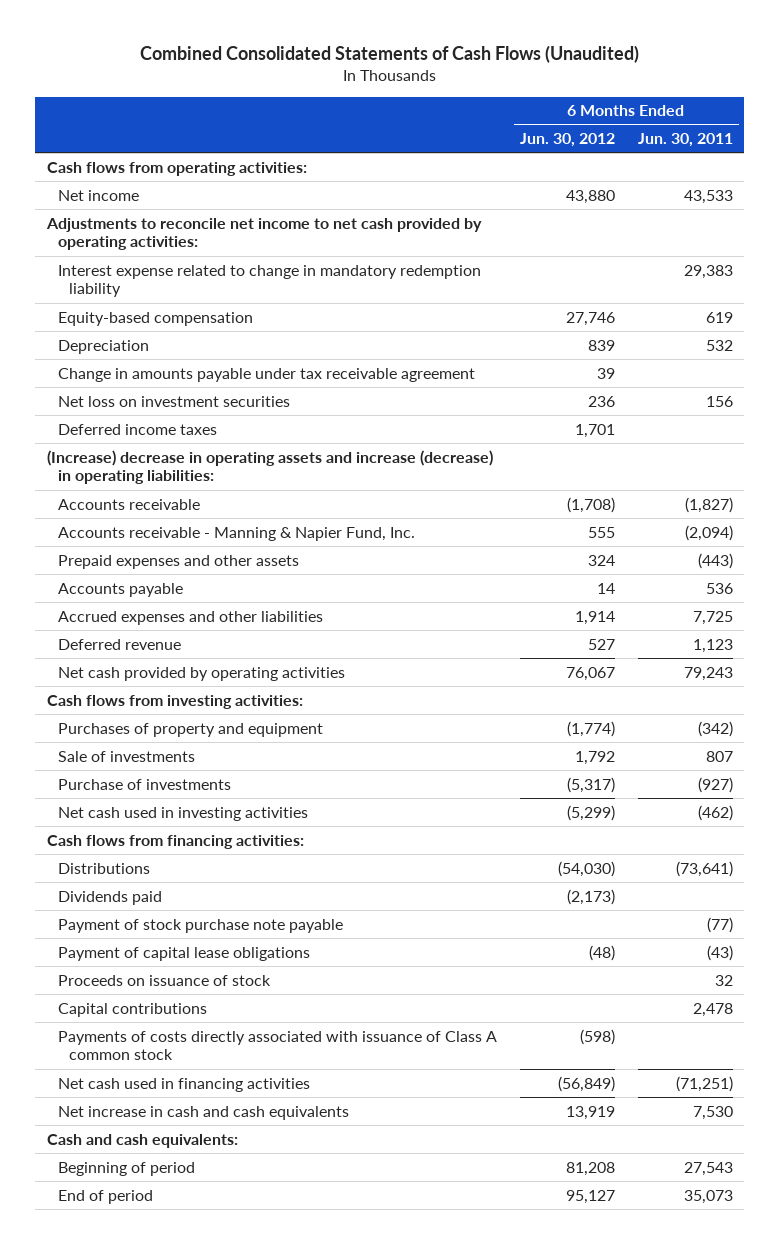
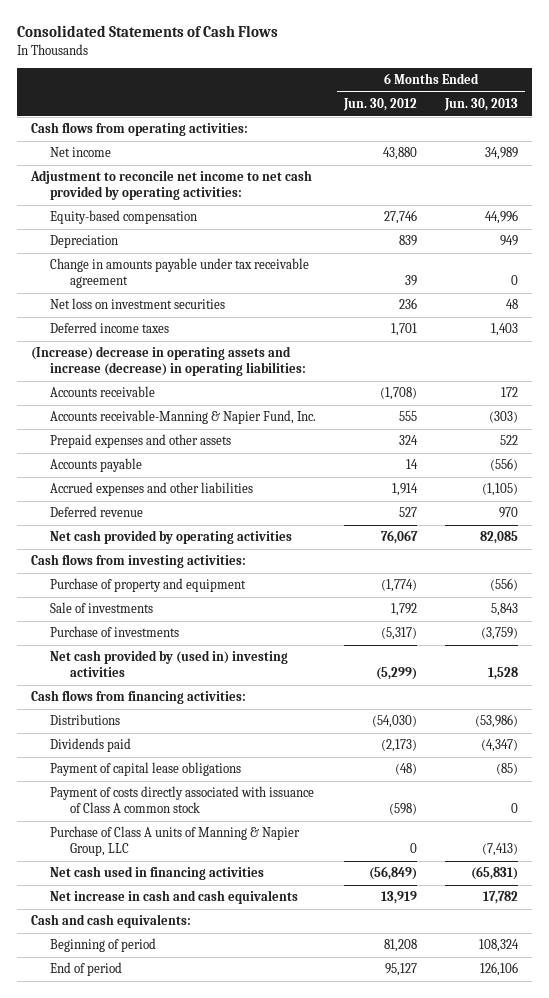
- Combined Consolidated Statements of Cash Flows (Unaudited)
+ Consolidated Statements of Cash Flows
- | 6 Months Ended Jun. 30, 2012 | 6 Months Ended Jun. 30, 2011
+ | 6 Months Ended Jun. 30, 2012 | 6 Months Ended Jun. 30, 2013
- Adjustments to reconcile net income to net cash provided by operating activities:
- Interest expense related to change in mandatory redemption liability | | 29,383
+ Adjustment to reconcile net income to net cash provided by operating activities:
- Accounts receivable - Manning & Napier Fund, Inc. | 555 | (2,094)
+ Accounts receivable-Manning & Napier Fund, Inc. | 555 | (303)
- Purchases of property and equipment | (1,774) | (342)
+ Purchase of property and equipment | (1,774) | (556)
- Net cash used in investing activities | (5,299) | (462)
+ Net cash provided by (used in) investing activities | (5,299) | 1,528
- Payment of stock purchase note payable | | (77)
- Proceeds on issuance of stock | | 32
- Capital contributions | | 2,478
- Payments of costs directly associated with issuance of Class A common stock | (598) |
+ Payment of costs directly associated with issuance of Class A common stock | (598) | 0
+ Purchase of Class A units of Manning & Napier Group, LLC | 0 | (7,413)

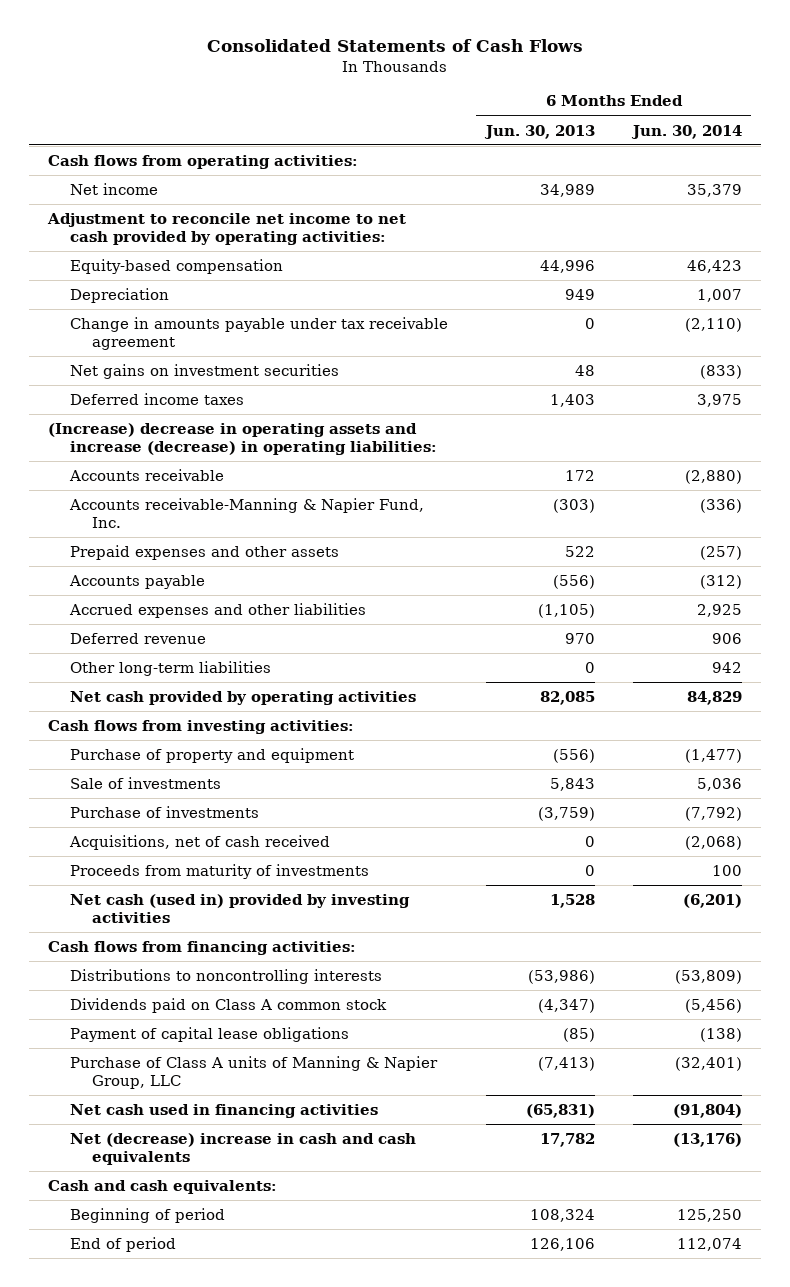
- | 6 Months Ended Jun. 30, 2012 | 6 Months Ended Jun. 30, 2013
+ | 6 Months Ended Jun. 30, 2013 | 6 Months Ended Jun. 30, 2014
- Net loss on investment securities | 236 | 48
+ Net gains on investment securities | 48 | (833)
+ Other long-term liabilities | 0 | 942
- Net cash provided by (used in) investing activities | (5,299) | 1,528
+ Acquisitions, net of cash received | 0 | (2,068)
+ Proceeds from maturity of investments | 0 | 100
+ Net cash (used in) provided by investing activities | 1,528 | (6,201)
- Distributions | (54,030) | (53,986)
- Dividends paid | (2,173) | (4,347)
+ Distributions to noncontrolling interests | (53,986) | (53,809)
+ Dividends paid on Class A common stock | (4,347) | (5,456)
- Payment of costs directly associated with issuance of Class A common stock | (598) | 0
- Net increase in cash and cash equivalents | 13,919 | 17,782
+ Net (decrease) increase in cash and cash equivalents | 17,782 | (13,176)

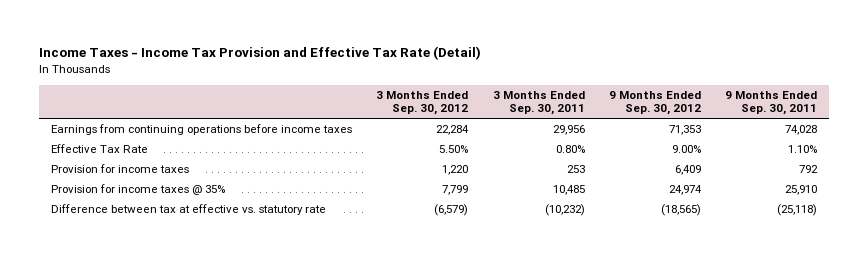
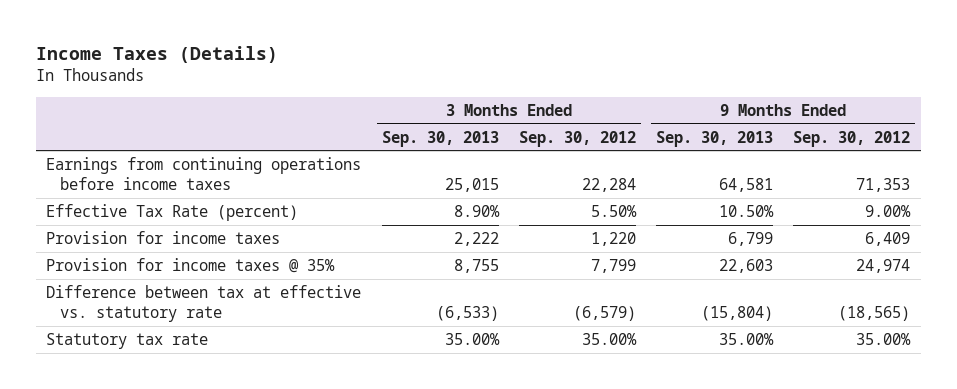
- Income Taxes - Income Tax Provision and Effective Tax Rate (Detail)
+ Income Taxes (Details)
- | 3 Months Ended Sep. 30, 2012 | 3 Months Ended Sep. 30, 2011 | 9 Months Ended Sep. 30, 2012 | 9 Months Ended Sep. 30, 2011
+ | 3 Months Ended Sep. 30, 2013 | 3 Months Ended Sep. 30, 2012 | 9 Months Ended Sep. 30, 2013 | 9 Months Ended Sep. 30, 2012
- Effective Tax Rate | 5.50% | 0.80% | 9.00% | 1.10%
+ Effective Tax Rate (percent) | 8.90% | 5.50% | 10.50% | 9.00%
+ Statutory tax rate | 35.00% | 35.00% | 35.00% | 35.00%

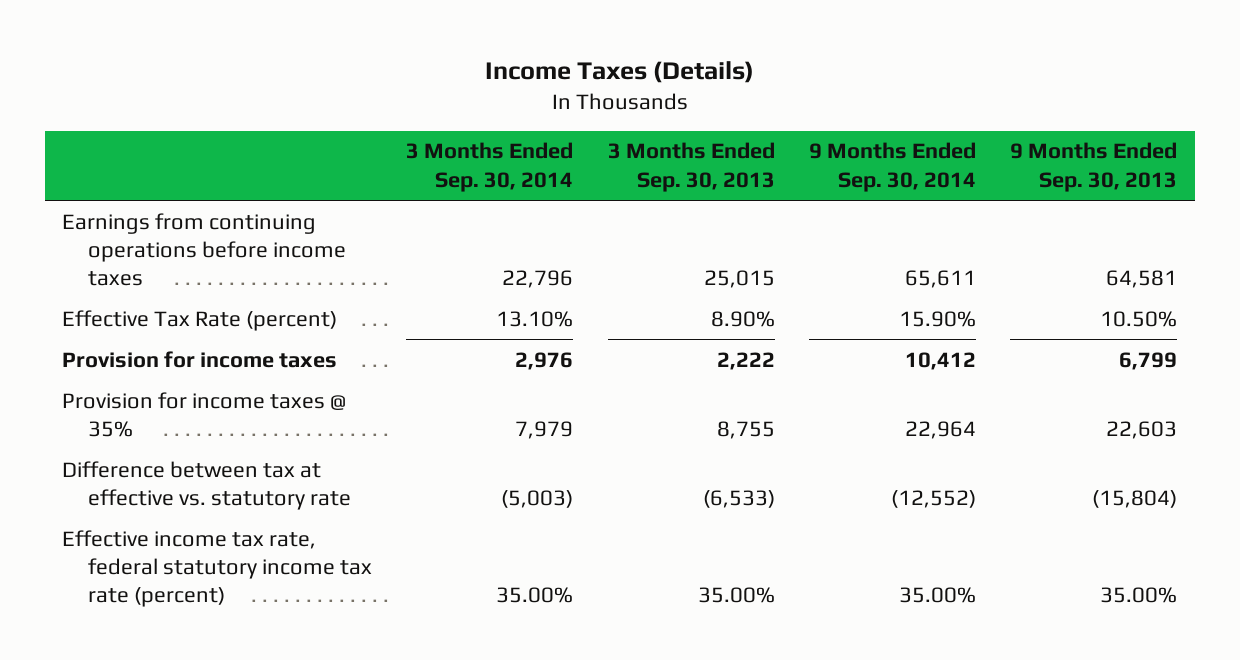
- | 3 Months Ended Sep. 30, 2013 | 3 Months Ended Sep. 30, 2012 | 9 Months Ended Sep. 30, 2013 | 9 Months Ended Sep. 30, 2012
+ | 3 Months Ended Sep. 30, 2014 | 3 Months Ended Sep. 30, 2013 | 9 Months Ended Sep. 30, 2014 | 9 Months Ended Sep. 30, 2013
- Statutory tax rate | 35.00% | 35.00% | 35.00% | 35.00%
+ Effective income tax rate, federal statutory income tax rate (percent) | 35.00% | 35.00% | 35.00% | 35.00%

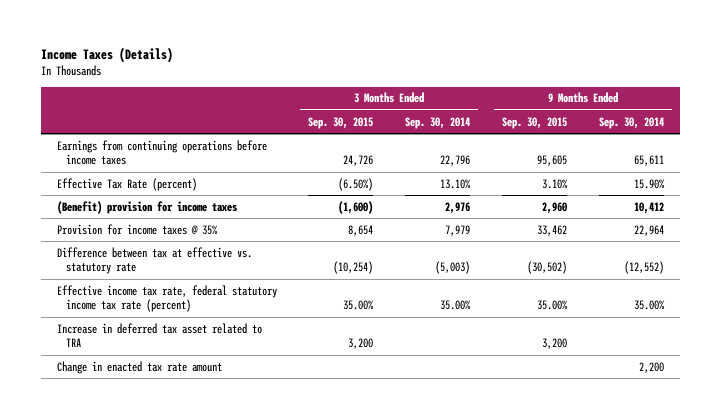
- | 3 Months Ended Sep. 30, 2014 | 3 Months Ended Sep. 30, 2013 | 9 Months Ended Sep. 30, 2014 | 9 Months Ended Sep. 30, 2013
+ | 3 Months Ended Sep. 30, 2015 | 3 Months Ended Sep. 30, 2014 | 9 Months Ended Sep. 30, 2015 | 9 Months Ended Sep. 30, 2014
- Provision for income taxes | 2,976 | 2,222 | 10,412 | 6,799
+ (Benefit) provision for income taxes | (1,600) | 2,976 | 2,960 | 10,412
+ Increase in deferred tax asset related to TRA | 3,200 | | 3,200 |
+ Change in enacted tax rate amount | | | | 2,200

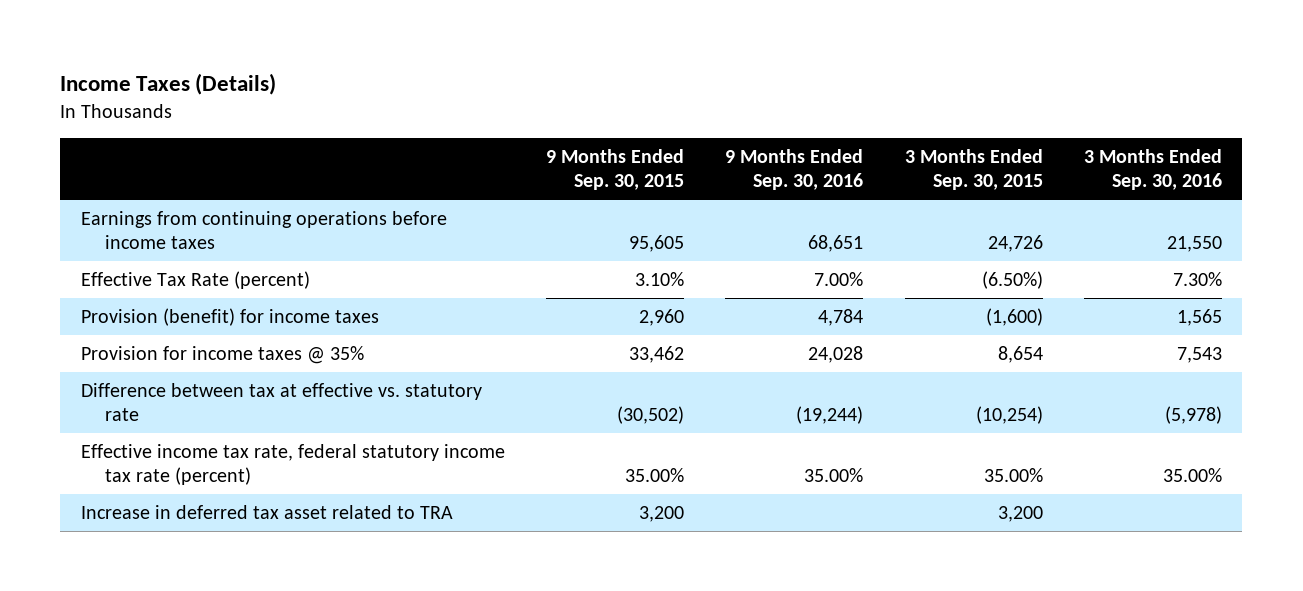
- | 3 Months Ended Sep. 30, 2015 | 3 Months Ended Sep. 30, 2014 | 9 Months Ended Sep. 30, 2015 | 9 Months Ended Sep. 30, 2014
+ | 9 Months Ended Sep. 30, 2015 | 9 Months Ended Sep. 30, 2016 | 3 Months Ended Sep. 30, 2015 | 3 Months Ended Sep. 30, 2016
- (Benefit) provision for income taxes | (1,600) | 2,976 | 2,960 | 10,412
+ Provision (benefit) for income taxes | 2,960 | 4,784 | (1,600) | 1,565
- Change in enacted tax rate amount | | | | 2,200

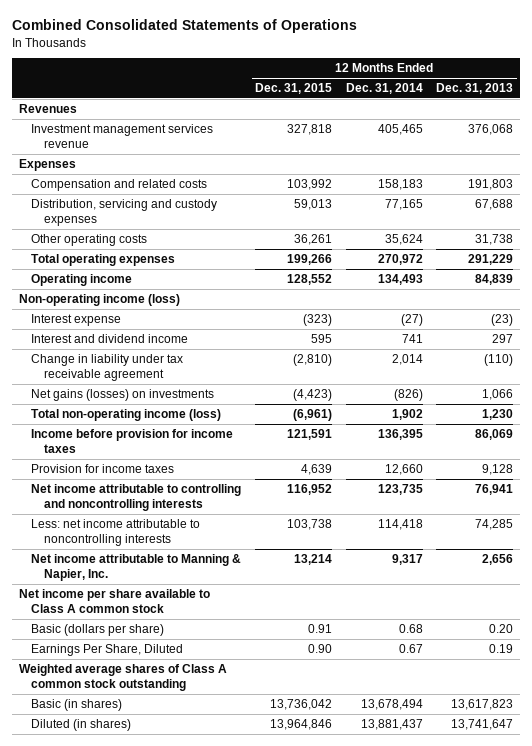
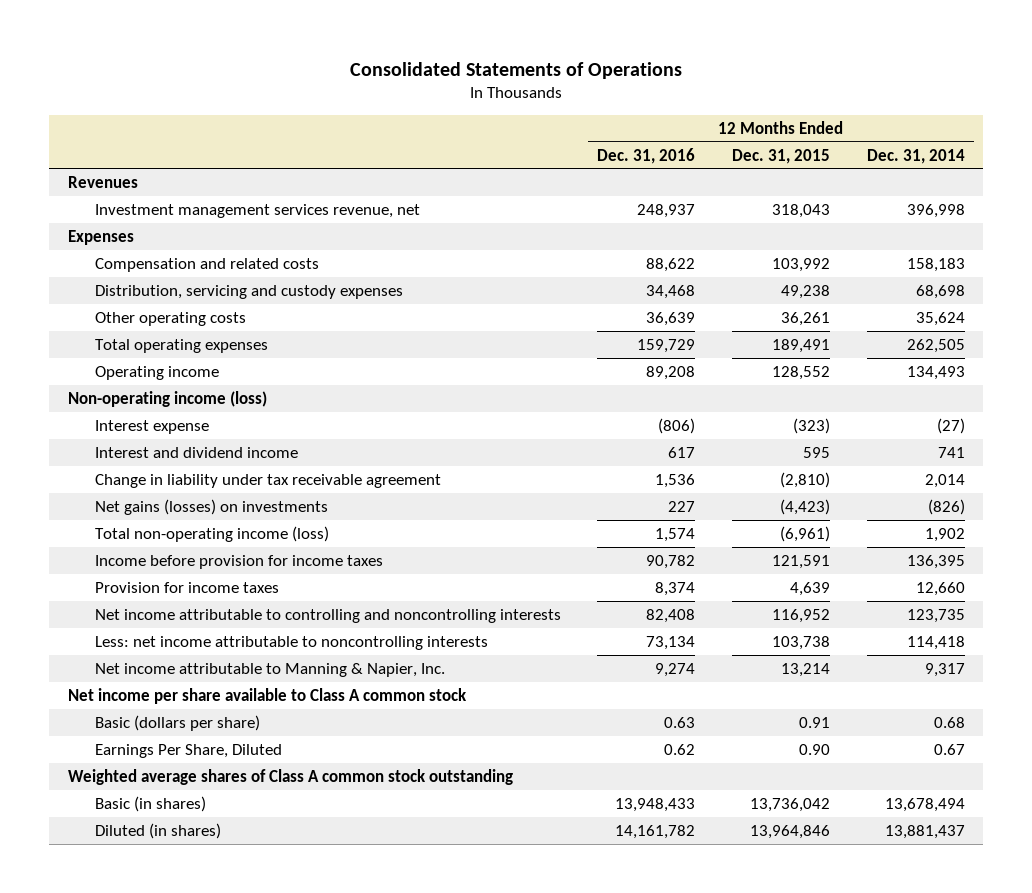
- Combined Consolidated Statements of Operations
+ Consolidated Statements of Operations
- | 12 Months Ended Dec. 31, 2015 | 12 Months Ended Dec. 31, 2014 | 12 Months Ended Dec. 31, 2013
+ | 12 Months Ended Dec. 31, 2016 | 12 Months Ended Dec. 31, 2015 | 12 Months Ended Dec. 31, 2014
- Investment management services revenue | 327,818 | 405,465 | 376,068
+ Investment management services revenue, net | 248,937 | 318,043 | 396,998
- Distribution, servicing and custody expenses | 59,013 | 77,165 | 67,688
+ Distribution, servicing and custody expenses | 34,468 | 49,238 | 68,698
- Total operating expenses | 199,266 | 270,972 | 291,229
+ Total operating expenses | 159,729 | 189,491 | 262,505

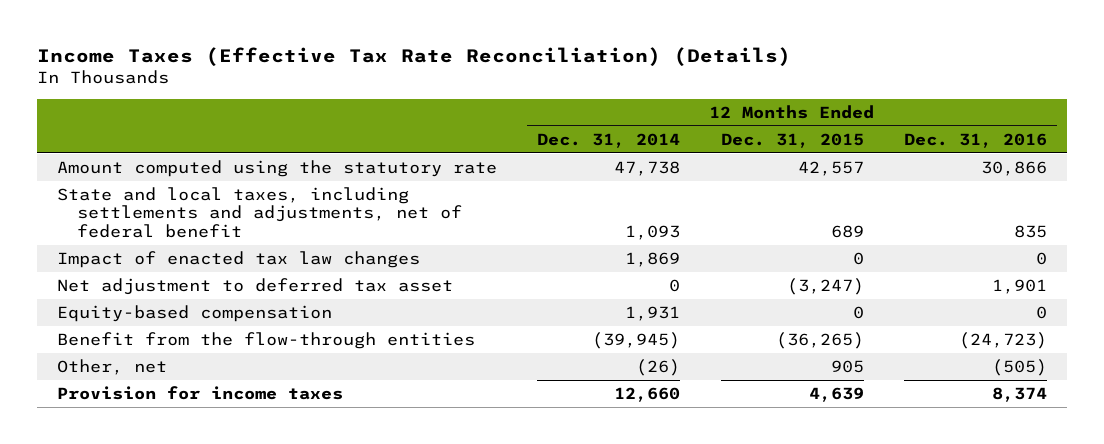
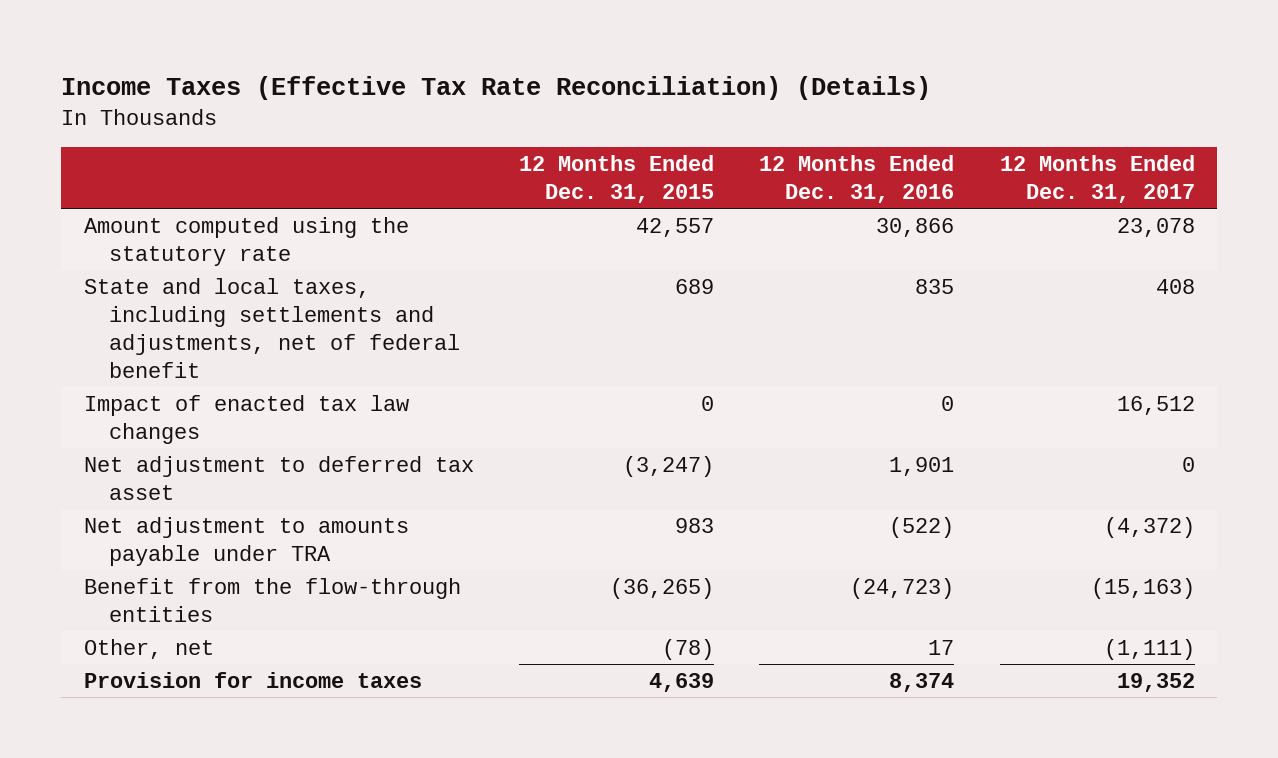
- | 12 Months Ended Dec. 31, 2014 | 12 Months Ended Dec. 31, 2015 | 12 Months Ended Dec. 31, 2016
+ | 12 Months Ended Dec. 31, 2015 | 12 Months Ended Dec. 31, 2016 | 12 Months Ended Dec. 31, 2017
- Equity-based compensation | 1,931 | 0 | 0
+ Net adjustment to amounts payable under TRA | 983 | (522) | (4,372)
- Other, net | (26) | 905 | (505)
+ Other, net | (78) | 17 | (1,111)

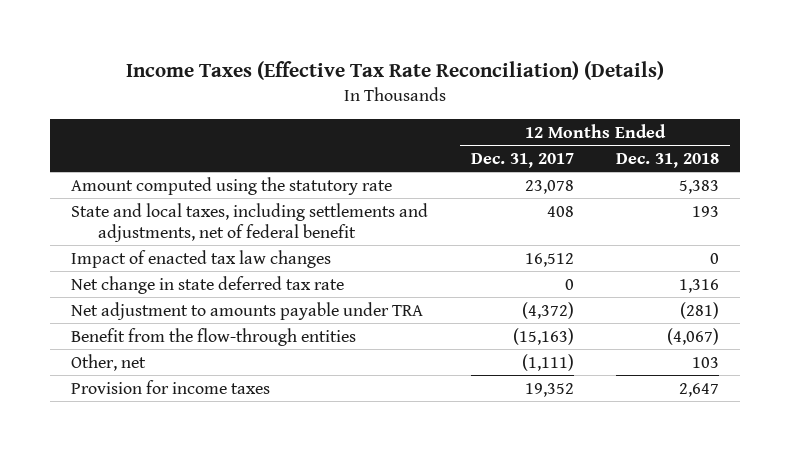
- | 12 Months Ended Dec. 31, 2015 | 12 Months Ended Dec. 31, 2016 | 12 Months Ended Dec. 31, 2017
+ | 12 Months Ended Dec. 31, 2017 | 12 Months Ended Dec. 31, 2018
- Net adjustment to deferred tax asset | (3,247) | 1,901 | 0
+ Net change in state deferred tax rate | 0 | 1,316

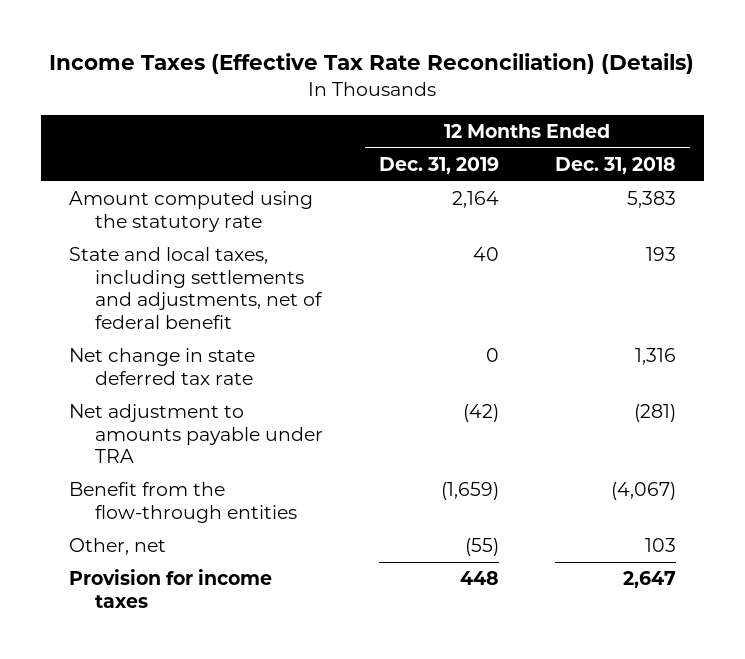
- | 12 Months Ended Dec. 31, 2017 | 12 Months Ended Dec. 31, 2018
+ | 12 Months Ended Dec. 31, 2019 | 12 Months Ended Dec. 31, 2018
- Impact of enacted tax law changes | 16,512 | 0

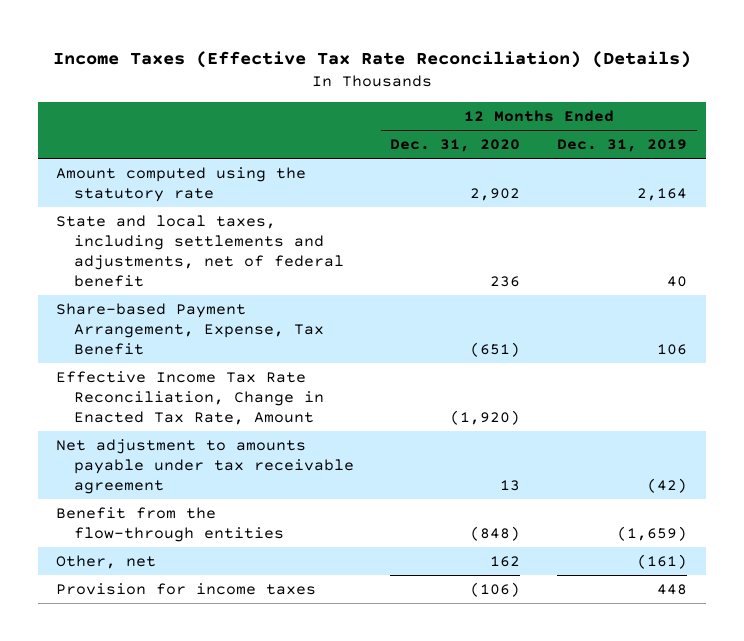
- | 12 Months Ended Dec. 31, 2019 | 12 Months Ended Dec. 31, 2018
+ | 12 Months Ended Dec. 31, 2020 | 12 Months Ended Dec. 31, 2019
- Net change in state deferred tax rate | 0 | 1,316
- Net adjustment to amounts payable under TRA | (42) | (281)
+ Share-based Payment Arrangement, Expense, Tax Benefit | (651) | 106
+ Effective Income Tax Rate Reconciliation, Change in Enacted Tax Rate, Amount | (1,920) |
+ Net adjustment to amounts payable under tax receivable agreement | 13 | (42)
- Other, net | (55) | 103
+ Other, net | 162 | (161)

